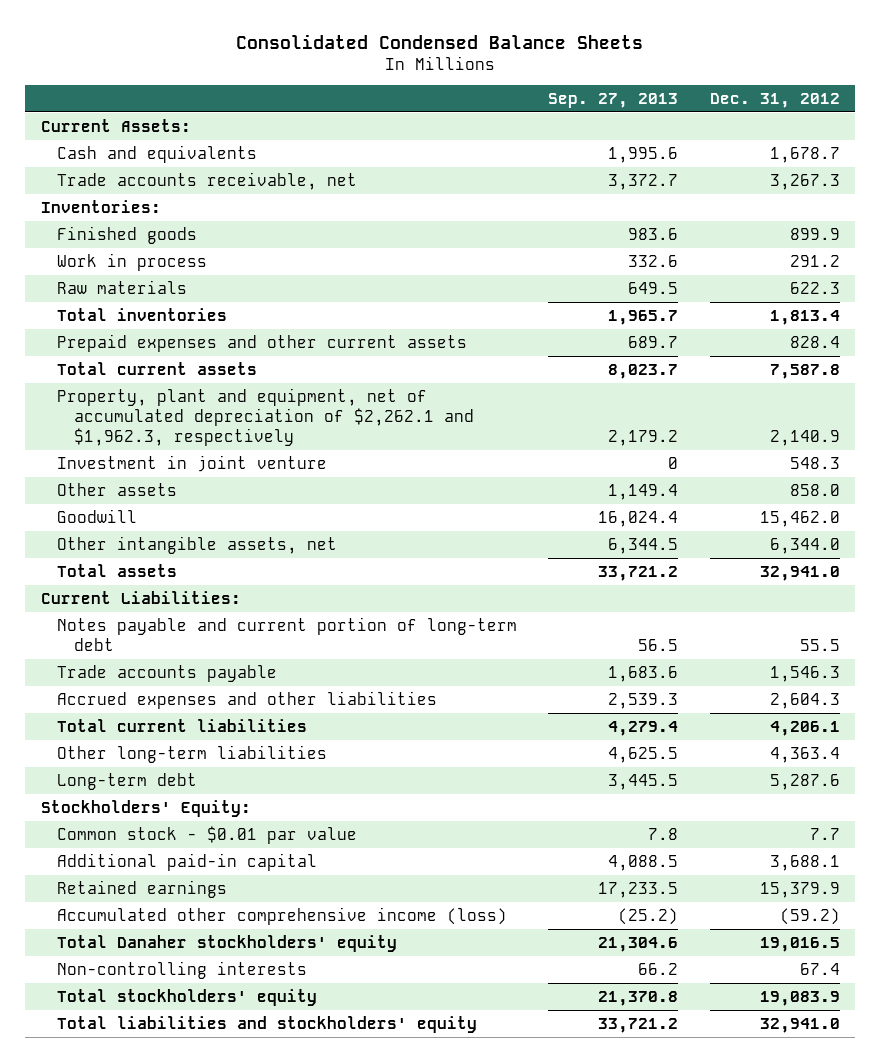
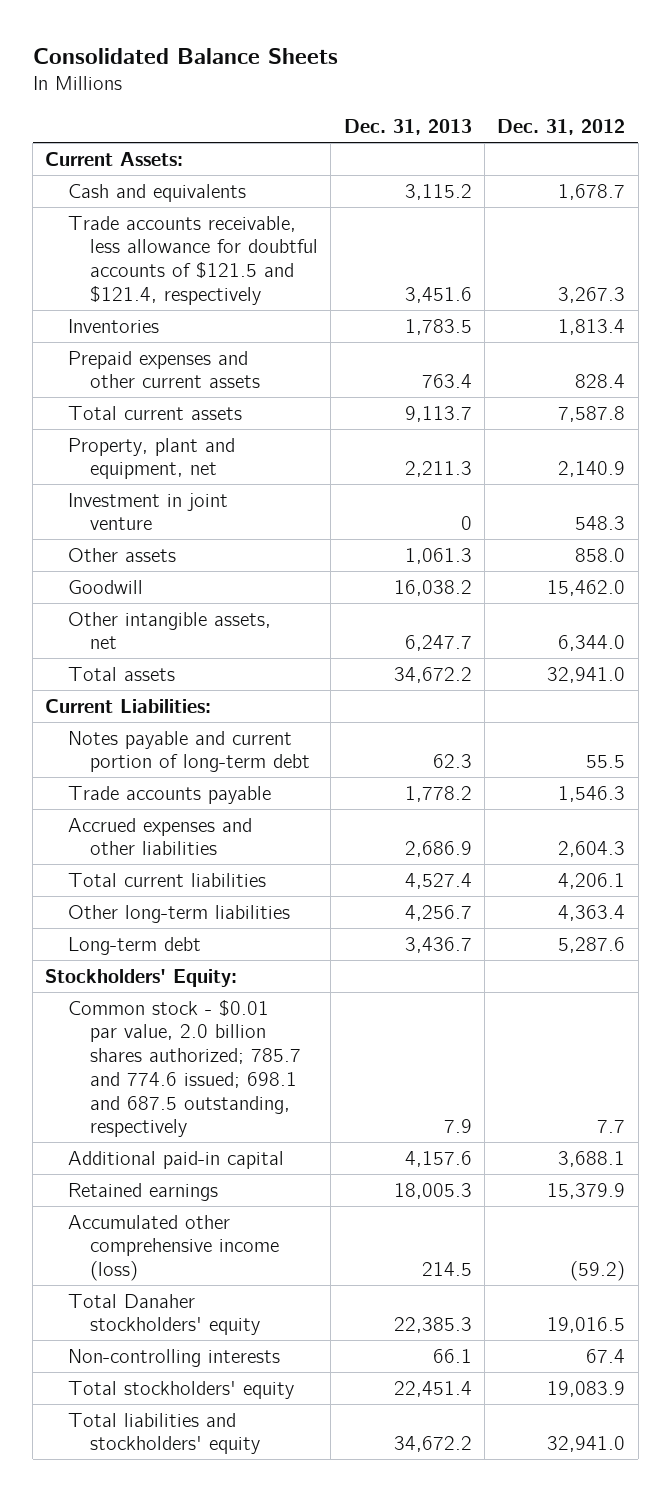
- Consolidated Condensed Balance Sheets
+ Consolidated Balance Sheets
- | Sep. 27, 2013 | Dec. 31, 2012
+ | Dec. 31, 2013 | Dec. 31, 2012
- Trade accounts receivable, net | 3,372.7 | 3,267.3
- Inventories:
- Finished goods | 983.6 | 899.9
- Work in process | 332.6 | 291.2
- Raw materials | 649.5 | 622.3
- Total inventories | 1,965.7 | 1,813.4
+ Trade accounts receivable, less allowance for doubtful accounts of $121.5 and $121.4, respectively | 3,451.6 | 3,267.3
+ Inventories | 1,783.5 | 1,813.4
- Property, plant and equipment, net of accumulated depreciation of $2,262.1 and $1,962.3, respectively | 2,179.2 | 2,140.9
+ Property, plant and equipment, net | 2,211.3 | 2,140.9
- Common stock - $0.01 par value | 7.8 | 7.7
+ Common stock - $0.01 par value, 2.0 billion shares authorized; 785.7 and 774.6 issued; 698.1 and 687.5 outstanding, respectively | 7.9 | 7.7

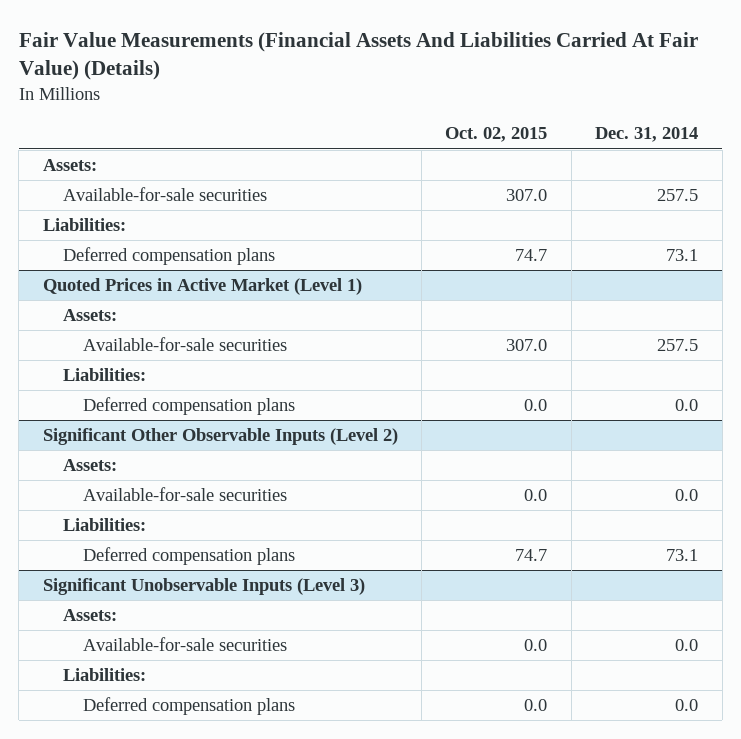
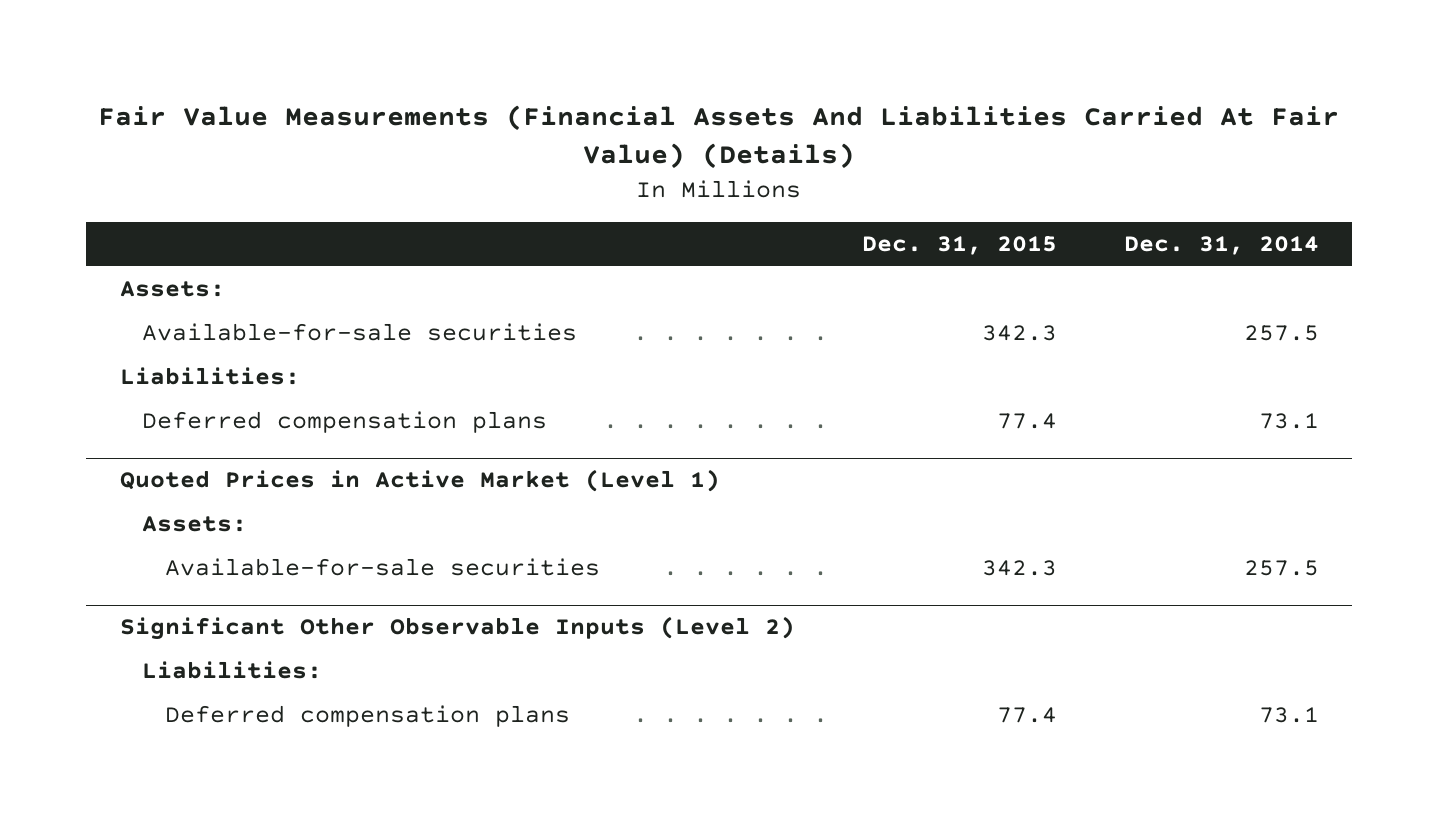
- | Oct. 02, 2015 | Dec. 31, 2014
+ | Dec. 31, 2015 | Dec. 31, 2014
@ Quoted Prices in Active Market (Level 1)
- Liabilities:
- Deferred compensation plans | 0.0 | 0.0
@ Significant Other Observable Inputs (Level 2)
- Assets:
- Available-for-sale securities | 0.0 | 0.0
- Significant Unobservable Inputs (Level 3)
- Assets:
- Available-for-sale securities | 0.0 | 0.0
- Liabilities:
- Deferred compensation plans | 0.0 | 0.0

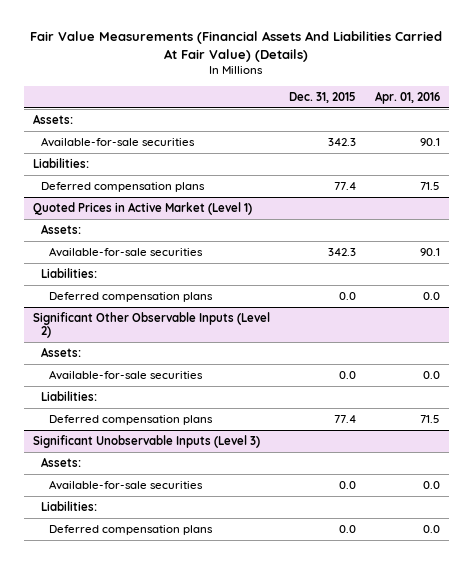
- | Dec. 31, 2015 | Dec. 31, 2014
+ | Dec. 31, 2015 | Apr. 01, 2016
@ Quoted Prices in Active Market (Level 1)
+ Liabilities:
+ Deferred compensation plans | 0.0 | 0.0
@ Significant Other Observable Inputs (Level 2)
+ Assets:
+ Available-for-sale securities | 0.0 | 0.0
+ Significant Unobservable Inputs (Level 3)
+ Assets:
+ Available-for-sale securities | 0.0 | 0.0
+ Liabilities:
+ Deferred compensation plans | 0.0 | 0.0

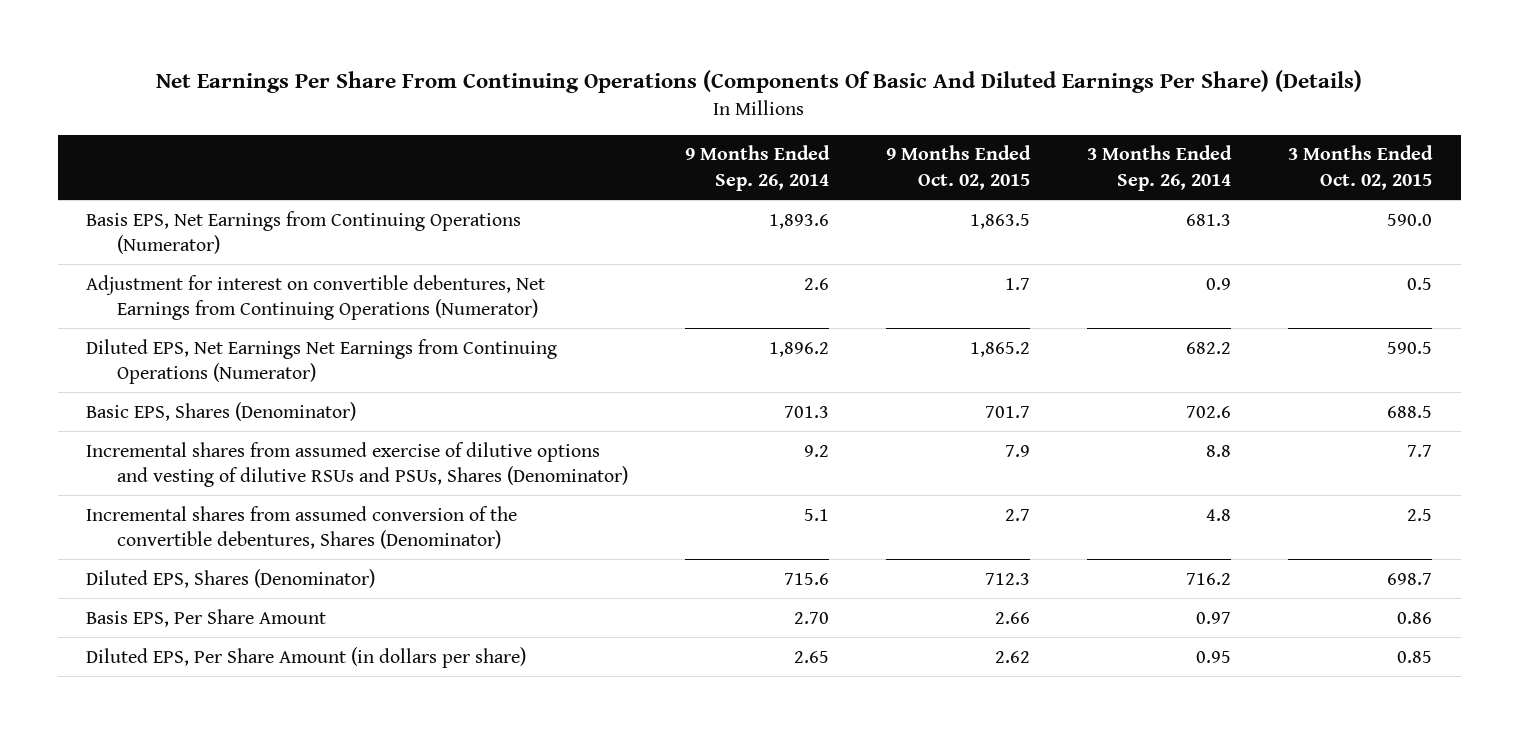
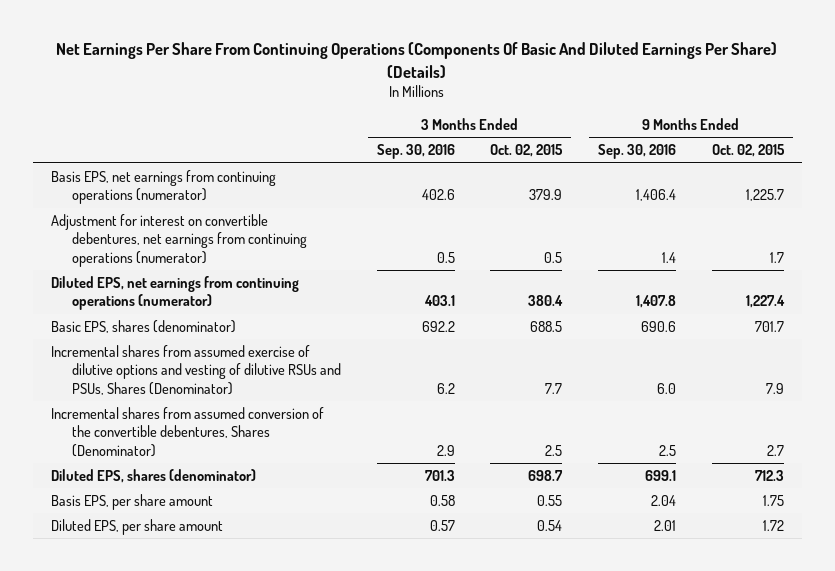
- | 9 Months Ended Sep. 26, 2014 | 9 Months Ended Oct. 02, 2015 | 3 Months Ended Sep. 26, 2014 | 3 Months Ended Oct. 02, 2015
+ | 3 Months Ended Sep. 30, 2016 | 3 Months Ended Oct. 02, 2015 | 9 Months Ended Sep. 30, 2016 | 9 Months Ended Oct. 02, 2015
- Basis EPS, Net Earnings from Continuing Operations (Numerator) | 1,893.6 | 1,863.5 | 681.3 | 590.0
- Adjustment for interest on convertible debentures, Net Earnings from Continuing Operations (Numerator) | 2.6 | 1.7 | 0.9 | 0.5
- Diluted EPS, Net Earnings Net Earnings from Continuing Operations (Numerator) | 1,896.2 | 1,865.2 | 682.2 | 590.5
- Basic EPS, Shares (Denominator) | 701.3 | 701.7 | 702.6 | 688.5
+ Basis EPS, net earnings from continuing operations (numerator) | 402.6 | 379.9 | 1,406.4 | 1,225.7
+ Adjustment for interest on convertible debentures, net earnings from continuing operations (numerator) | 0.5 | 0.5 | 1.4 | 1.7
+ Diluted EPS, net earnings from continuing operations (numerator) | 403.1 | 380.4 | 1,407.8 | 1,227.4
+ Basic EPS, shares (denominator) | 692.2 | 688.5 | 690.6 | 701.7
- Diluted EPS, Shares (Denominator) | 715.6 | 712.3 | 716.2 | 698.7
- Basis EPS, Per Share Amount | 2.70 | 2.66 | 0.97 | 0.86
- Diluted EPS, Per Share Amount (in dollars per share) | 2.65 | 2.62 | 0.95 | 0.85
+ Diluted EPS, shares (denominator) | 701.3 | 698.7 | 699.1 | 712.3
+ Basis EPS, per share amount | 0.58 | 0.55 | 2.04 | 1.75
+ Diluted EPS, per share amount | 0.57 | 0.54 | 2.01 | 1.72

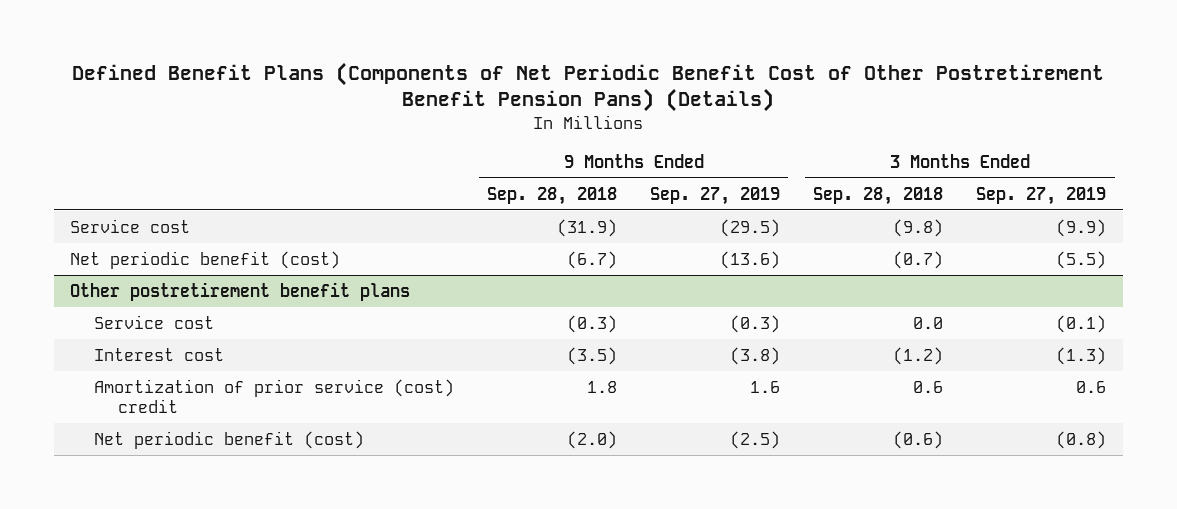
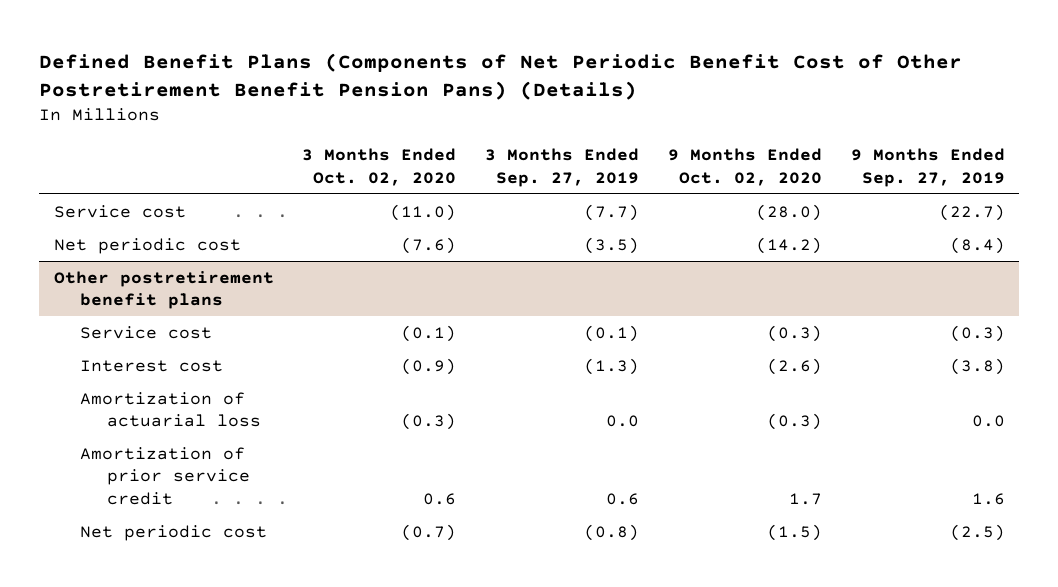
- | 9 Months Ended Sep. 28, 2018 | 9 Months Ended Sep. 27, 2019 | 3 Months Ended Sep. 28, 2018 | 3 Months Ended Sep. 27, 2019
+ | 3 Months Ended Oct. 02, 2020 | 3 Months Ended Sep. 27, 2019 | 9 Months Ended Oct. 02, 2020 | 9 Months Ended Sep. 27, 2019
- Service cost | (31.9) | (29.5) | (9.8) | (9.9)
- Net periodic benefit (cost) | (6.7) | (13.6) | (0.7) | (5.5)
+ Service cost | (11.0) | (7.7) | (28.0) | (22.7)
+ Net periodic cost | (7.6) | (3.5) | (14.2) | (8.4)
@ Other postretirement benefit plans
- Amortization of prior service (cost) credit | 1.8 | 1.6 | 0.6 | 0.6
- Net periodic benefit (cost) | (2.0) | (2.5) | (0.6) | (0.8)
+ Amortization of actuarial loss | (0.3) | 0.0 | (0.3) | 0.0
+ Amortization of prior service credit | 0.6 | 0.6 | 1.7 | 1.6
+ Net periodic cost | (0.7) | (0.8) | (1.5) | (2.5)

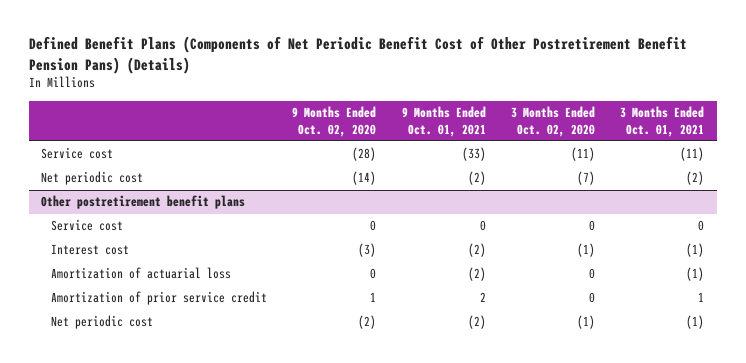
- | 3 Months Ended Oct. 02, 2020 | 3 Months Ended Sep. 27, 2019 | 9 Months Ended Oct. 02, 2020 | 9 Months Ended Sep. 27, 2019
+ | 9 Months Ended Oct. 02, 2020 | 9 Months Ended Oct. 01, 2021 | 3 Months Ended Oct. 02, 2020 | 3 Months Ended Oct. 01, 2021
- Service cost | (11.0) | (7.7) | (28.0) | (22.7)
- Net periodic cost | (7.6) | (3.5) | (14.2) | (8.4)
+ Service cost | (28) | (33) | (11) | (11)
+ Net periodic cost | (14) | (2) | (7) | (2)
@ Other postretirement benefit plans
- Service cost | (0.1) | (0.1) | (0.3) | (0.3)
- Interest cost | (0.9) | (1.3) | (2.6) | (3.8)
- Amortization of actuarial loss | (0.3) | 0.0 | (0.3) | 0.0
- Amortization of prior service credit | 0.6 | 0.6 | 1.7 | 1.6
- Net periodic cost | (0.7) | (0.8) | (1.5) | (2.5)
+ Service cost | 0 | 0 | 0 | 0
+ Interest cost | (3) | (2) | (1) | (1)
+ Amortization of actuarial loss | 0 | (2) | 0 | (1)
+ Amortization of prior service credit | 1 | 2 | 0 | 1
+ Net periodic cost | (2) | (2) | (1) | (1)

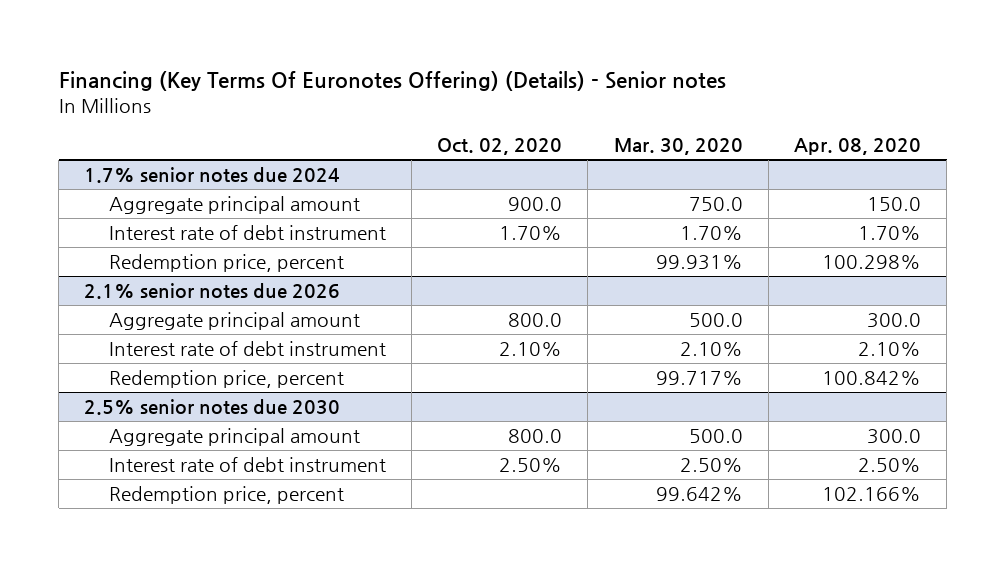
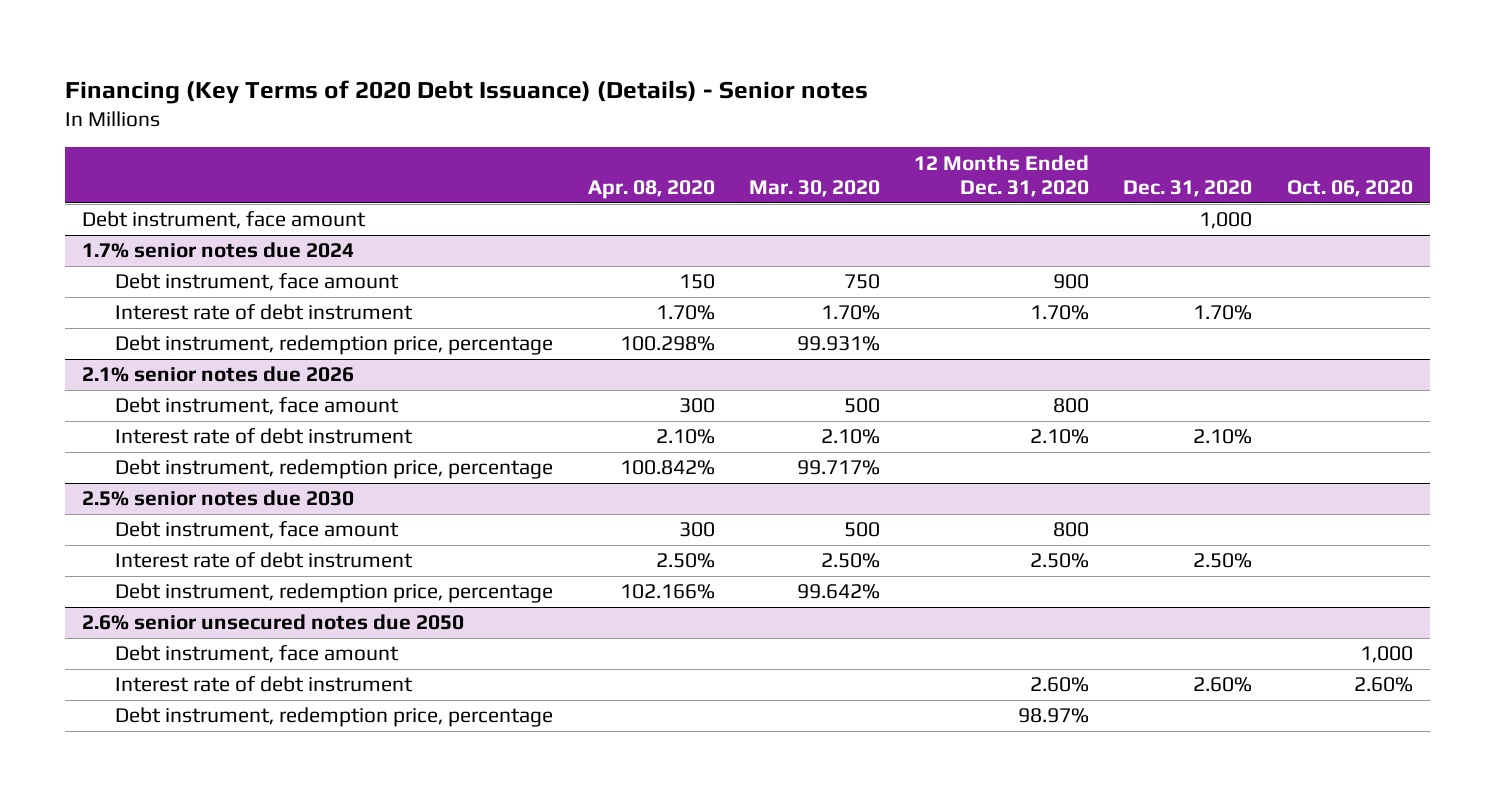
- Financing (Key Terms Of Euronotes Offering) (Details) - Senior notes
+ Financing (Key Terms of 2020 Debt Issuance) (Details) - Senior notes
- | Oct. 02, 2020 | Mar. 30, 2020 | Apr. 08, 2020
+ | Apr. 08, 2020 | Mar. 30, 2020 | 12 Months Ended Dec. 31, 2020 | Dec. 31, 2020 | Oct. 06, 2020
+ Debt instrument, face amount | | | | 1,000 |
@ 1.7% senior notes due 2024
- Aggregate principal amount | 900.0 | 750.0 | 150.0
+ Debt instrument, face amount | 150 | 750 | 900 | |
- Redemption price, percent | | 99.931% | 100.298%
+ Debt instrument, redemption price, percentage | 100.298% | 99.931% | | |
@ 2.1% senior notes due 2026
- Aggregate principal amount | 800.0 | 500.0 | 300.0
+ Debt instrument, face amount | 300 | 500 | 800 | |
- Redemption price, percent | | 99.717% | 100.842%
+ Debt instrument, redemption price, percentage | 100.842% | 99.717% | | |
@ 2.5% senior notes due 2030
- Aggregate principal amount | 800.0 | 500.0 | 300.0
+ Debt instrument, face amount | 300 | 500 | 800 | |
- Redemption price, percent | | 99.642% | 102.166%
+ Debt instrument, redemption price, percentage | 102.166% | 99.642% | | |
+ 2.6% senior unsecured notes due 2050
+ Debt instrument, face amount | | | | | 1,000
+ Interest rate of debt instrument | | | 2.60% | 2.60% | 2.60%
+ Debt instrument, redemption price, percentage | | | 98.97% | |

